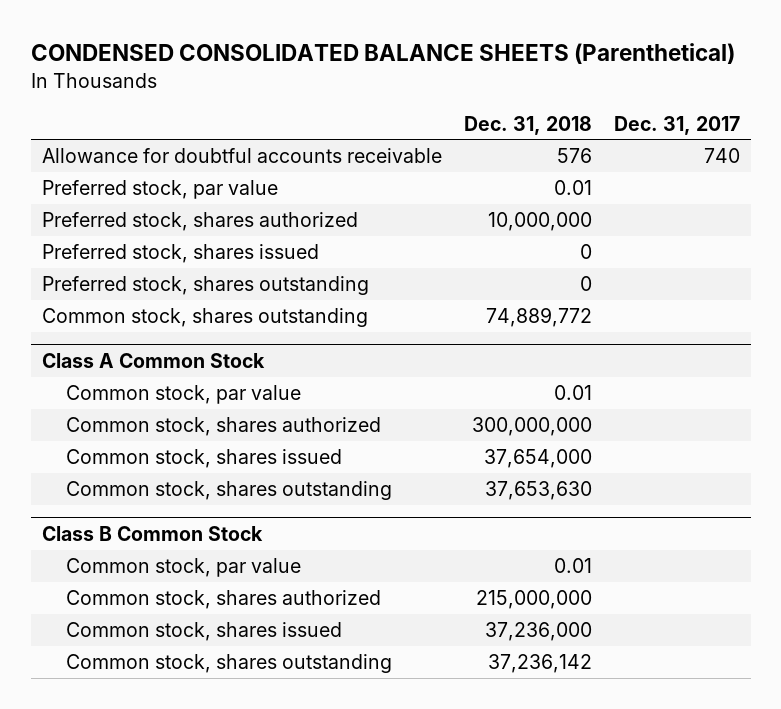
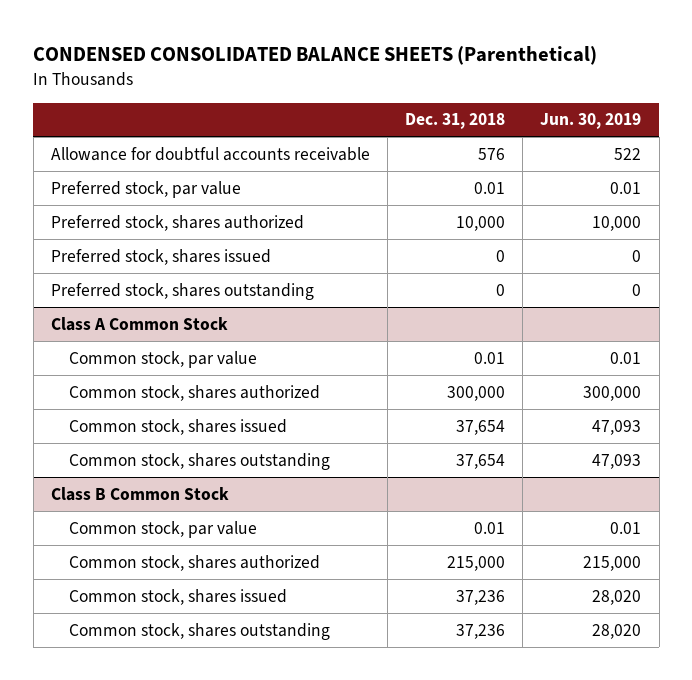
- | Dec. 31, 2018 | Dec. 31, 2017
+ | Dec. 31, 2018 | Jun. 30, 2019
- Preferred stock, shares authorized | 10,000,000 |
+ Preferred stock, shares authorized | 10,000 | 10,000
- Common stock, shares outstanding | 74,889,772 |
@ Class A Common Stock
- Common stock, shares authorized | 300,000,000 |
- Common stock, shares issued | 37,654,000 |
- Common stock, shares outstanding | 37,653,630 |
+ Common stock, shares authorized | 300,000 | 300,000
+ Common stock, shares issued | 37,654 | 47,093
+ Common stock, shares outstanding | 37,654 | 47,093
@ Class B Common Stock
- Common stock, shares authorized | 215,000,000 |
- Common stock, shares issued | 37,236,000 |
- Common stock, shares outstanding | 37,236,142 |
+ Common stock, shares authorized | 215,000 | 215,000
+ Common stock, shares issued | 37,236 | 28,020
+ Common stock, shares outstanding | 37,236 | 28,020

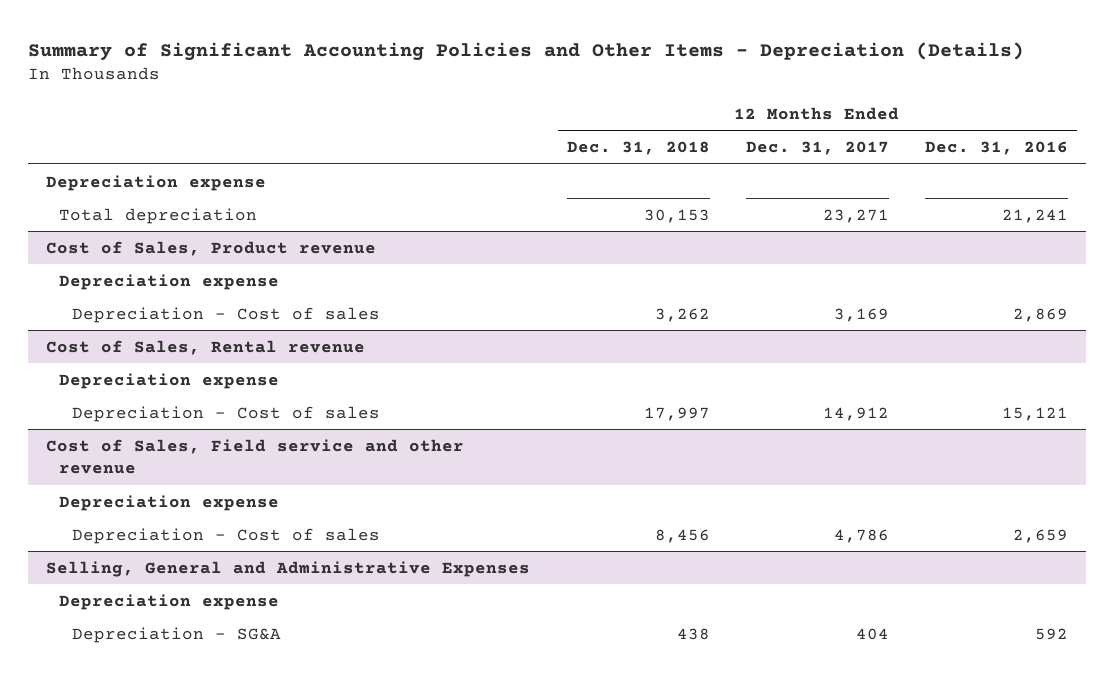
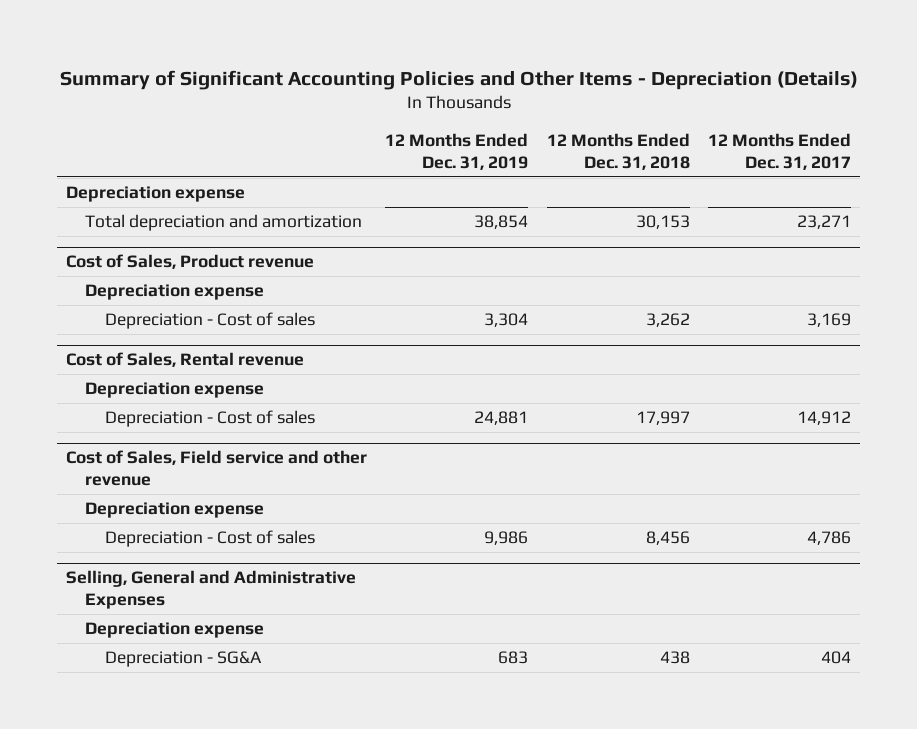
- | 12 Months Ended Dec. 31, 2018 | 12 Months Ended Dec. 31, 2017 | 12 Months Ended Dec. 31, 2016
+ | 12 Months Ended Dec. 31, 2019 | 12 Months Ended Dec. 31, 2018 | 12 Months Ended Dec. 31, 2017
- Total depreciation | 30,153 | 23,271 | 21,241
+ Total depreciation and amortization | 38,854 | 30,153 | 23,271

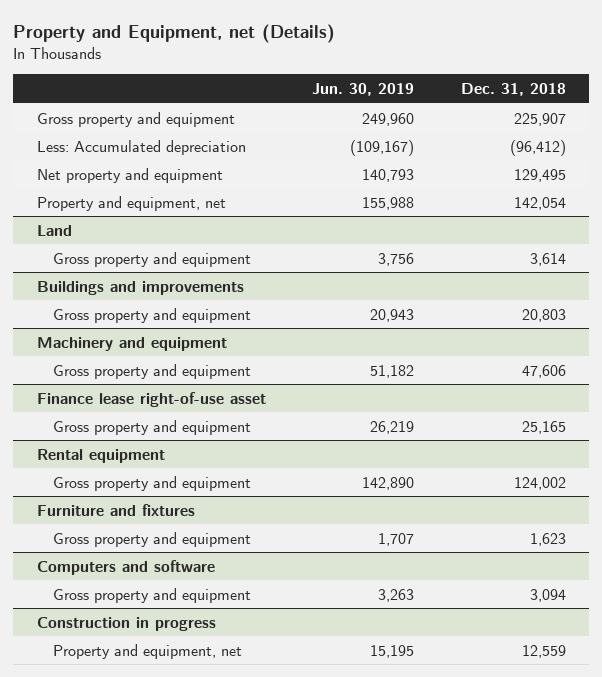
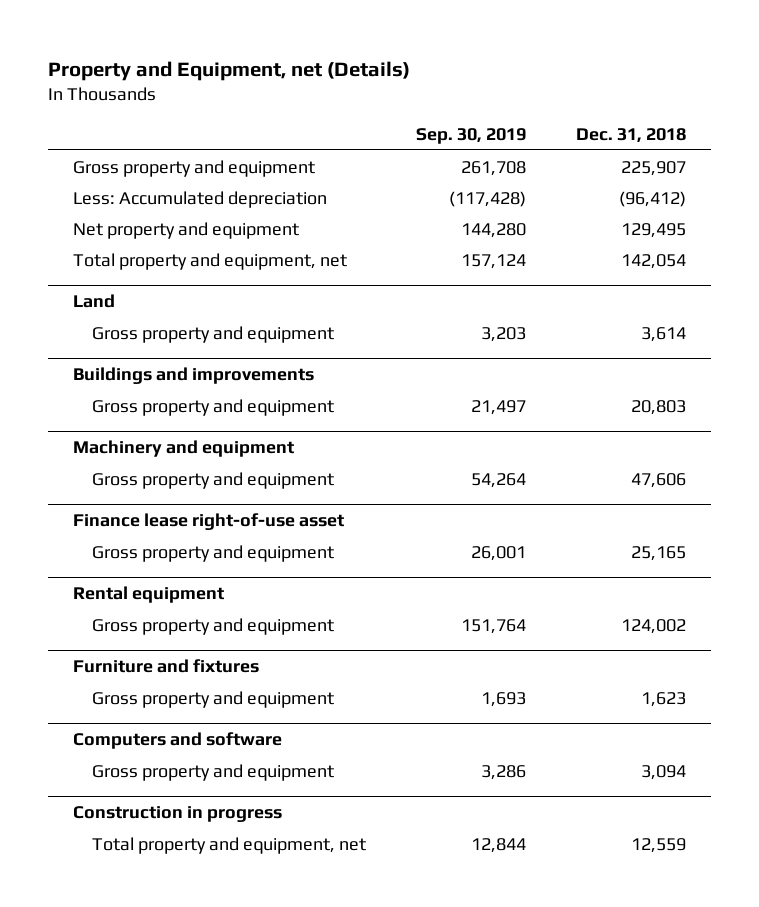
- | Jun. 30, 2019 | Dec. 31, 2018
+ | Sep. 30, 2019 | Dec. 31, 2018
- Property and equipment, net | 155,988 | 142,054
+ Total property and equipment, net | 157,124 | 142,054
@ Construction in progress
- Property and equipment, net | 15,195 | 12,559
+ Total property and equipment, net | 12,844 | 12,559

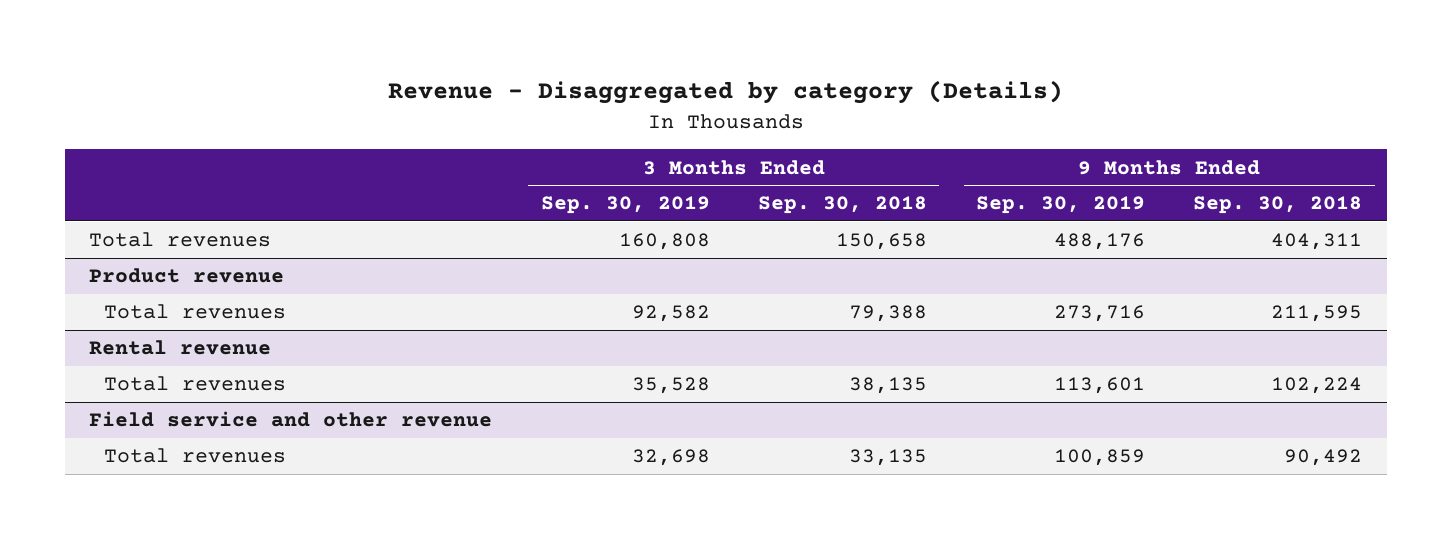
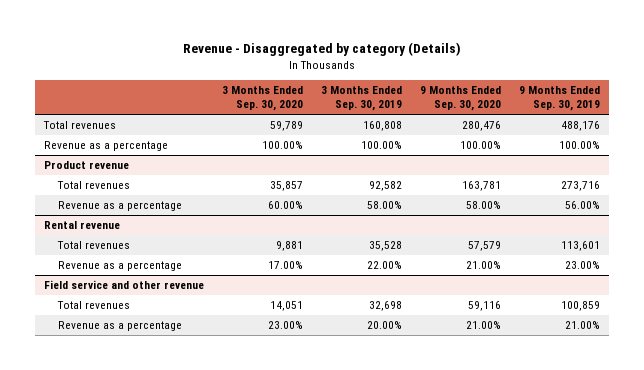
- | 3 Months Ended Sep. 30, 2019 | 3 Months Ended Sep. 30, 2018 | 9 Months Ended Sep. 30, 2019 | 9 Months Ended Sep. 30, 2018
+ | 3 Months Ended Sep. 30, 2020 | 3 Months Ended Sep. 30, 2019 | 9 Months Ended Sep. 30, 2020 | 9 Months Ended Sep. 30, 2019
+ Revenue as a percentage | 100.00% | 100.00% | 100.00% | 100.00%
@ Product revenue
+ Revenue as a percentage | 60.00% | 58.00% | 58.00% | 56.00%
@ Rental revenue
+ Revenue as a percentage | 17.00% | 22.00% | 21.00% | 23.00%
@ Field service and other revenue
+ Revenue as a percentage | 23.00% | 20.00% | 21.00% | 21.00%

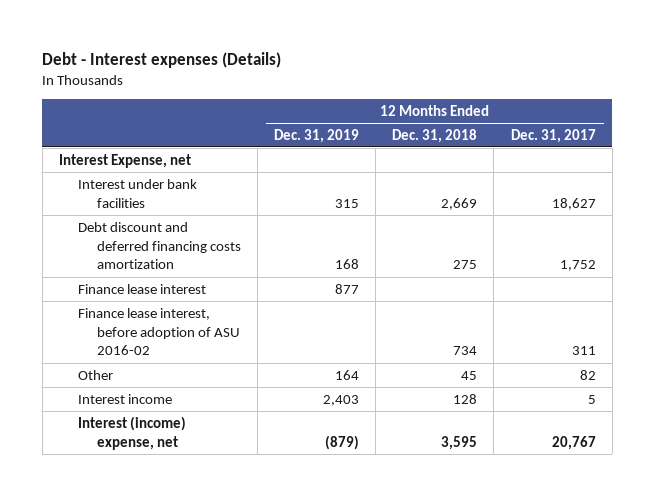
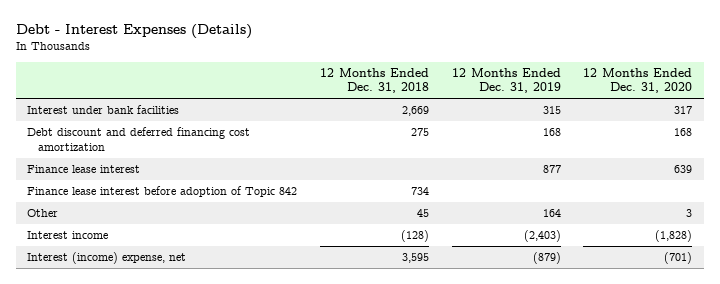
- Debt - Interest expenses (Details)
+ Debt - Interest Expenses (Details)
- | 12 Months Ended Dec. 31, 2019 | 12 Months Ended Dec. 31, 2018 | 12 Months Ended Dec. 31, 2017
+ | 12 Months Ended Dec. 31, 2018 | 12 Months Ended Dec. 31, 2019 | 12 Months Ended Dec. 31, 2020
- Interest Expense, net
- Debt discount and deferred financing costs amortization | 168 | 275 | 1,752
+ Debt discount and deferred financing cost amortization | 275 | 168 | 168
- Finance lease interest, before adoption of ASU 2016-02 | | 734 | 311
+ Finance lease interest before adoption of Topic 842 | 734 | |
- Interest income | 2,403 | 128 | 5
+ Interest income | (128) | (2,403) | (1,828)

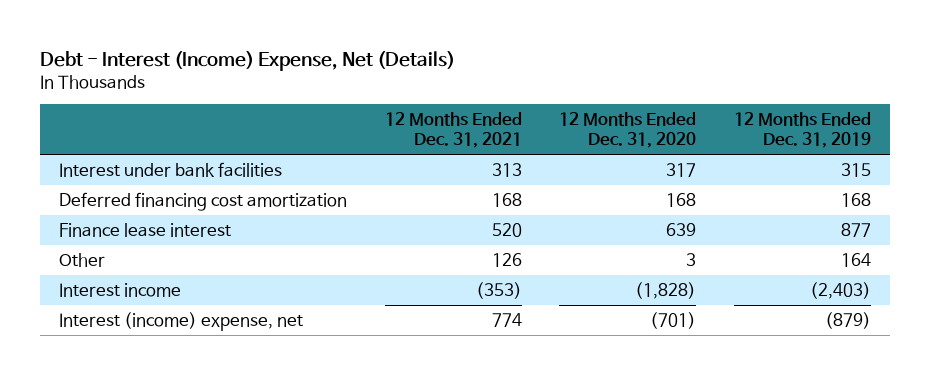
- Debt - Interest Expenses (Details)
+ Debt - Interest (Income) Expense, Net (Details)
- | 12 Months Ended Dec. 31, 2018 | 12 Months Ended Dec. 31, 2019 | 12 Months Ended Dec. 31, 2020
+ | 12 Months Ended Dec. 31, 2021 | 12 Months Ended Dec. 31, 2020 | 12 Months Ended Dec. 31, 2019
- Debt discount and deferred financing cost amortization | 275 | 168 | 168
+ Deferred financing cost amortization | 168 | 168 | 168
- Finance lease interest before adoption of Topic 842 | 734 | |

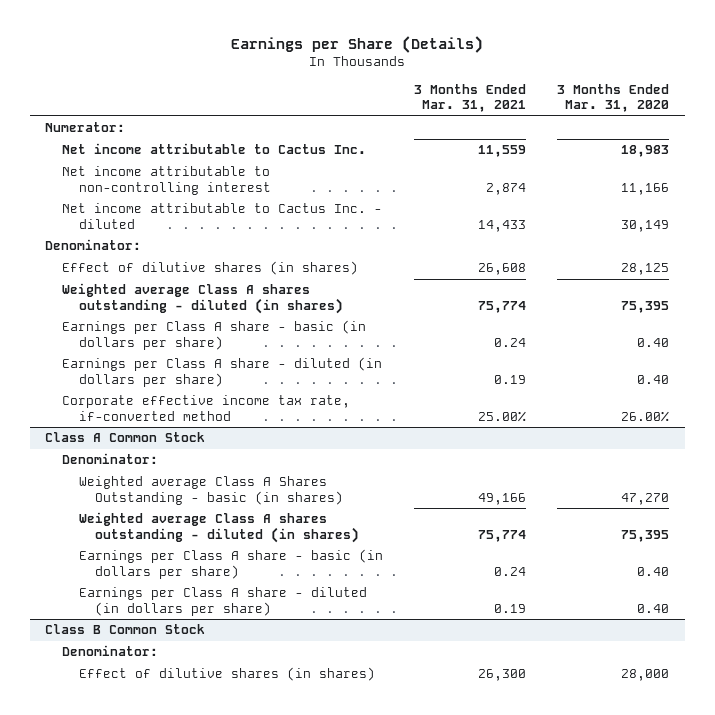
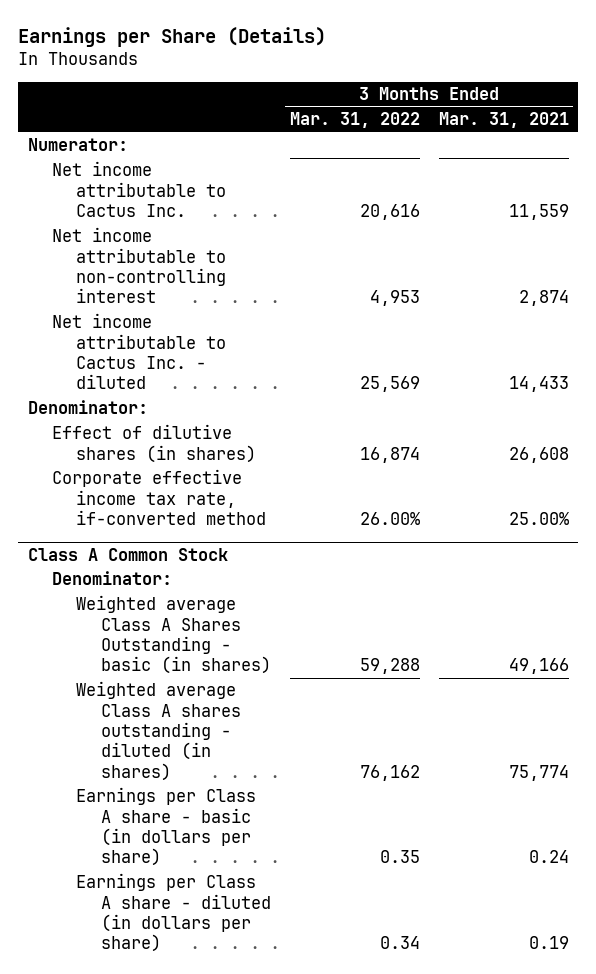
- | 3 Months Ended Mar. 31, 2021 | 3 Months Ended Mar. 31, 2020
+ | 3 Months Ended Mar. 31, 2022 | 3 Months Ended Mar. 31, 2021
- Weighted average Class A shares outstanding - diluted (in shares) | 75,774 | 75,395
- Earnings per Class A share - basic (in dollars per share) | 0.24 | 0.40
- Earnings per Class A share - diluted (in dollars per share) | 0.19 | 0.40
- Class B Common Stock
- Denominator:
- Effect of dilutive shares (in shares) | 26,300 | 28,000

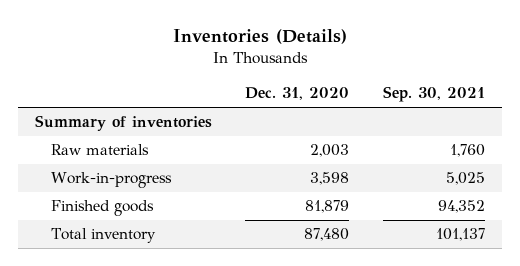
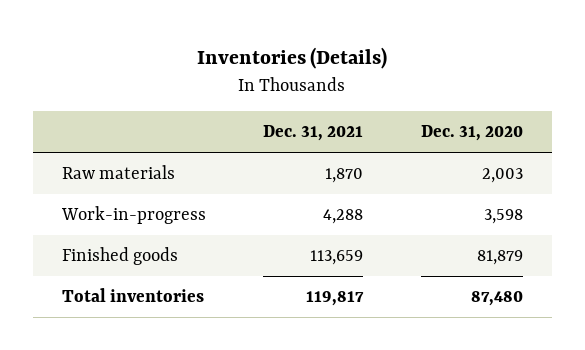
- | Dec. 31, 2020 | Sep. 30, 2021
+ | Dec. 31, 2021 | Dec. 31, 2020
- Summary of inventories
- Total inventory | 87,480 | 101,137
+ Total inventories | 119,817 | 87,480

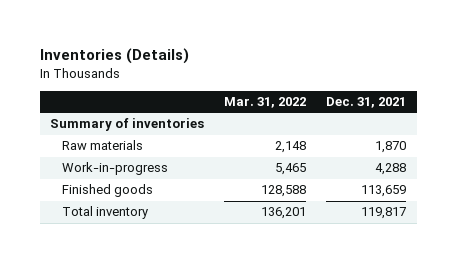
- | Dec. 31, 2021 | Dec. 31, 2020
+ | Mar. 31, 2022 | Dec. 31, 2021
+ Summary of inventories
- Total inventories | 119,817 | 87,480
+ Total inventory | 136,201 | 119,817

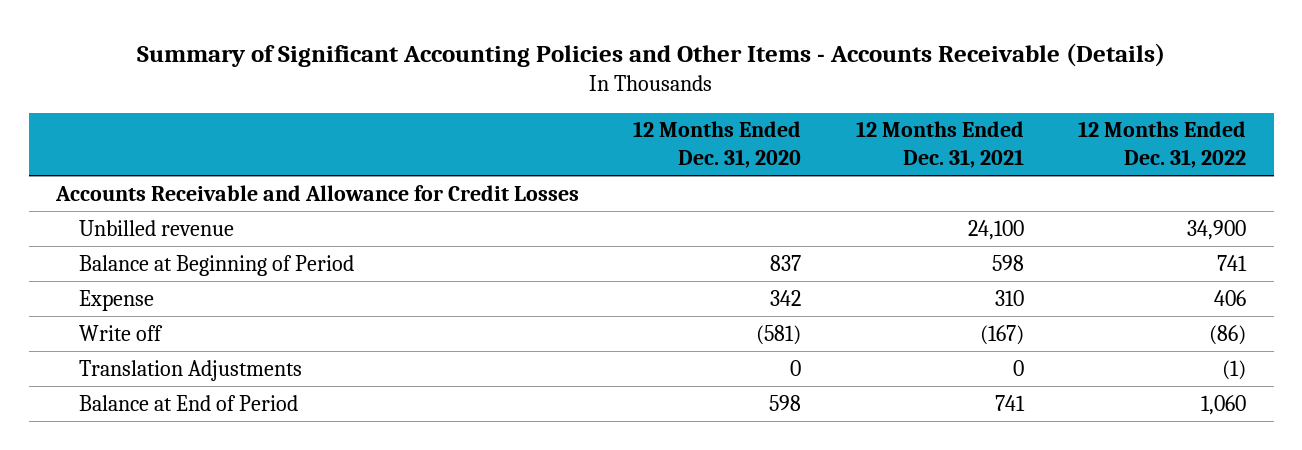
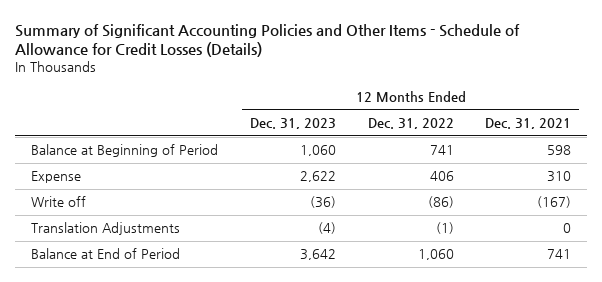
- Summary of Significant Accounting Policies and Other Items - Accounts Receivable (Details)
+ Summary of Significant Accounting Policies and Other Items - Schedule of Allowance for Credit Losses (Details)
- | 12 Months Ended Dec. 31, 2020 | 12 Months Ended Dec. 31, 2021 | 12 Months Ended Dec. 31, 2022
+ | 12 Months Ended Dec. 31, 2023 | 12 Months Ended Dec. 31, 2022 | 12 Months Ended Dec. 31, 2021
- Accounts Receivable and Allowance for Credit Losses
- Unbilled revenue | | 24,100 | 34,900

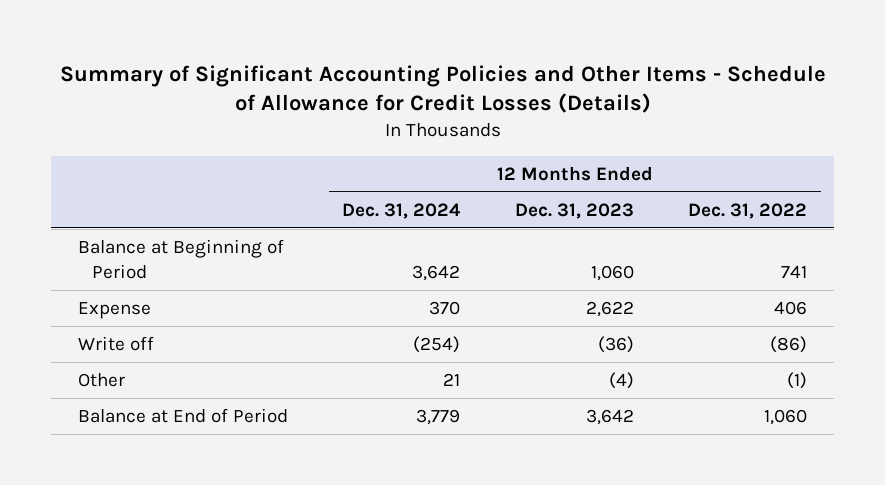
- | 12 Months Ended Dec. 31, 2023 | 12 Months Ended Dec. 31, 2022 | 12 Months Ended Dec. 31, 2021
+ | 12 Months Ended Dec. 31, 2024 | 12 Months Ended Dec. 31, 2023 | 12 Months Ended Dec. 31, 2022
- Translation Adjustments | (4) | (1) | 0
+ Other | 21 | (4) | (1)

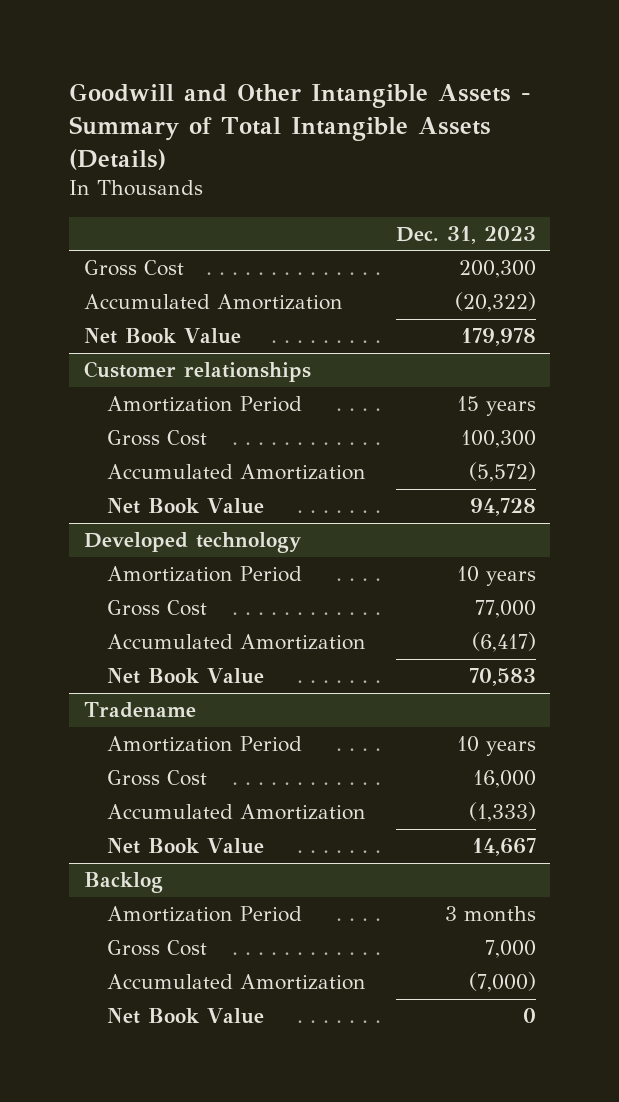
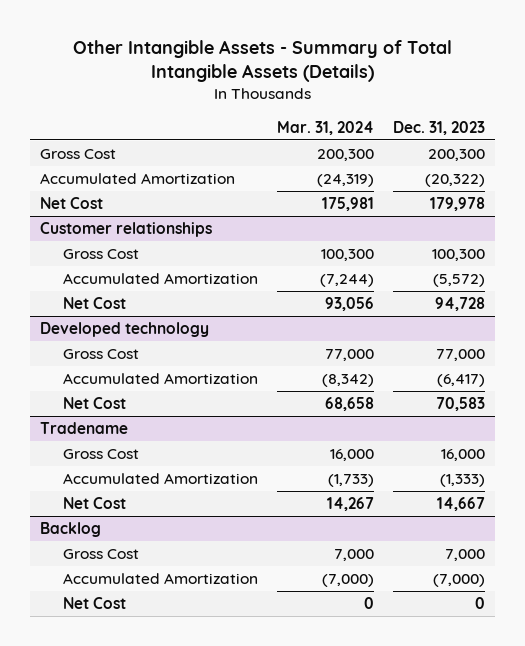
- Goodwill and Other Intangible Assets - Summary of Total Intangible Assets (Details)
+ Other Intangible Assets - Summary of Total Intangible Assets (Details)
- | Dec. 31, 2023
+ | Mar. 31, 2024 | Dec. 31, 2023
- Net Book Value | 179,978
+ Net Cost | 175,981 | 179,978
@ Customer relationships
- Amortization Period | 15 years
- Net Book Value | 94,728
+ Net Cost | 93,056 | 94,728
@ Developed technology
- Amortization Period | 10 years
- Net Book Value | 70,583
+ Net Cost | 68,658 | 70,583
@ Tradename
- Amortization Period | 10 years
- Net Book Value | 14,667
+ Net Cost | 14,267 | 14,667
@ Backlog
- Amortization Period | 3 months
- Net Book Value | 0
+ Net Cost | 0 | 0

